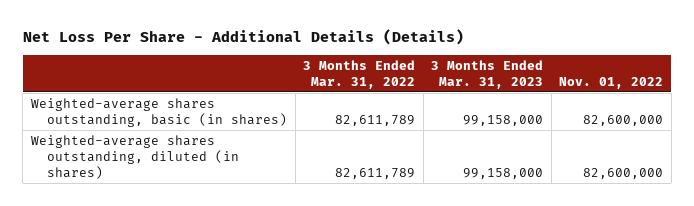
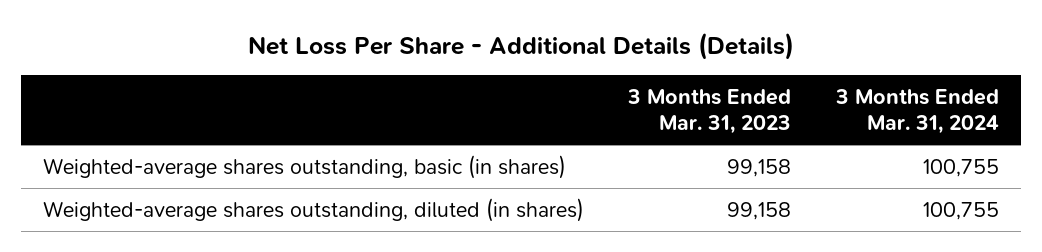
- | 3 Months Ended Mar. 31, 2022 | 3 Months Ended Mar. 31, 2023 | Nov. 01, 2022
+ | 3 Months Ended Mar. 31, 2023 | 3 Months Ended Mar. 31, 2024
- Weighted-average shares outstanding, basic (in shares) | 82,611,789 | 99,158,000 | 82,600,000
- Weighted-average shares outstanding, diluted (in shares) | 82,611,789 | 99,158,000 | 82,600,000
+ Weighted-average shares outstanding, basic (in shares) | 99,158 | 100,755
+ Weighted-average shares outstanding, diluted (in shares) | 99,158 | 100,755

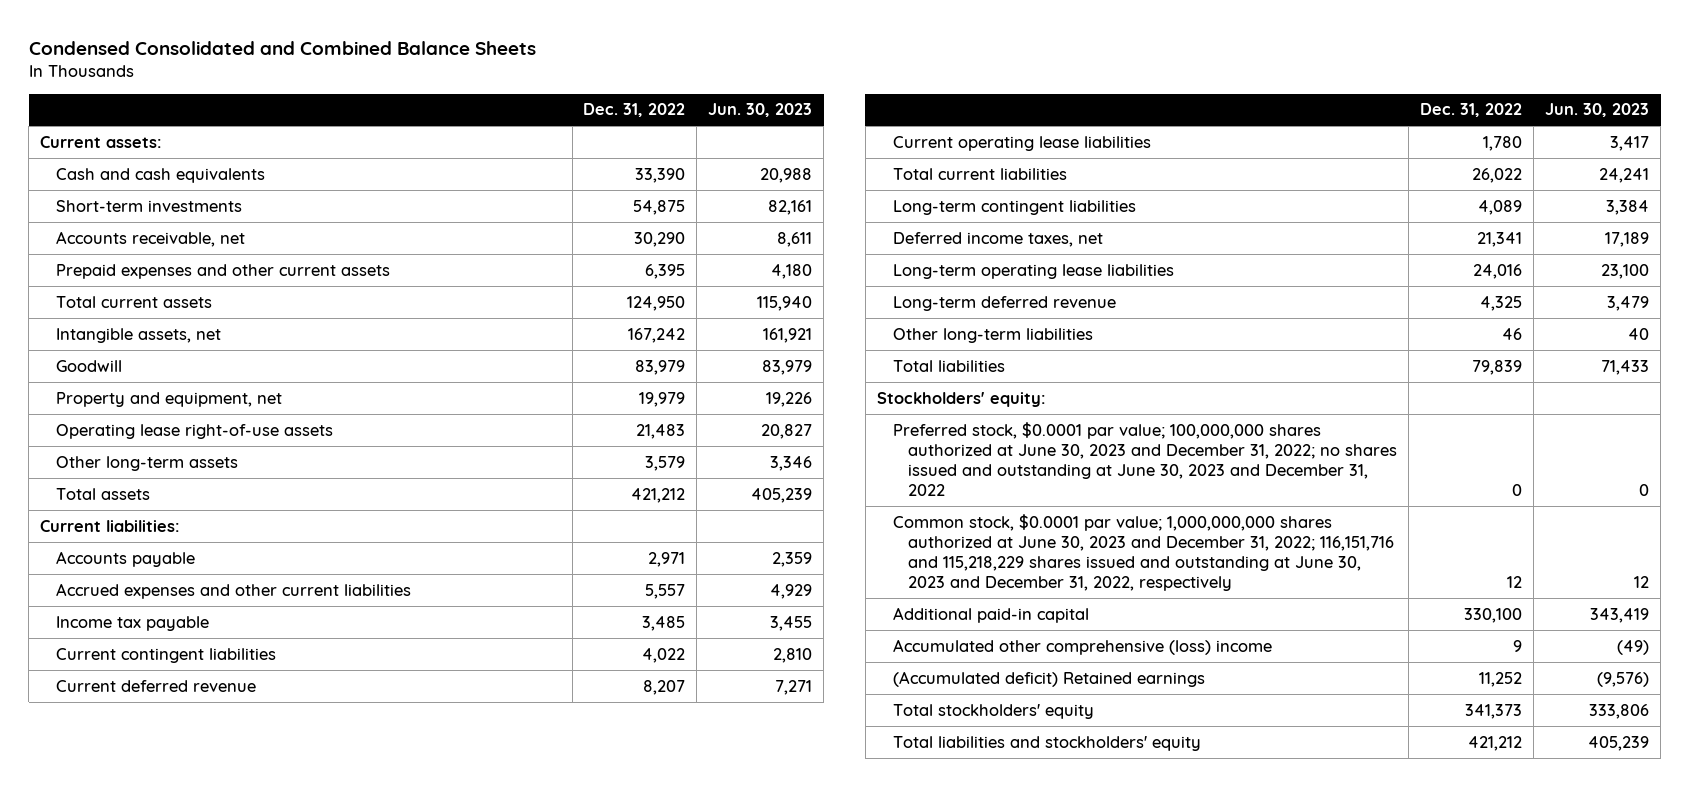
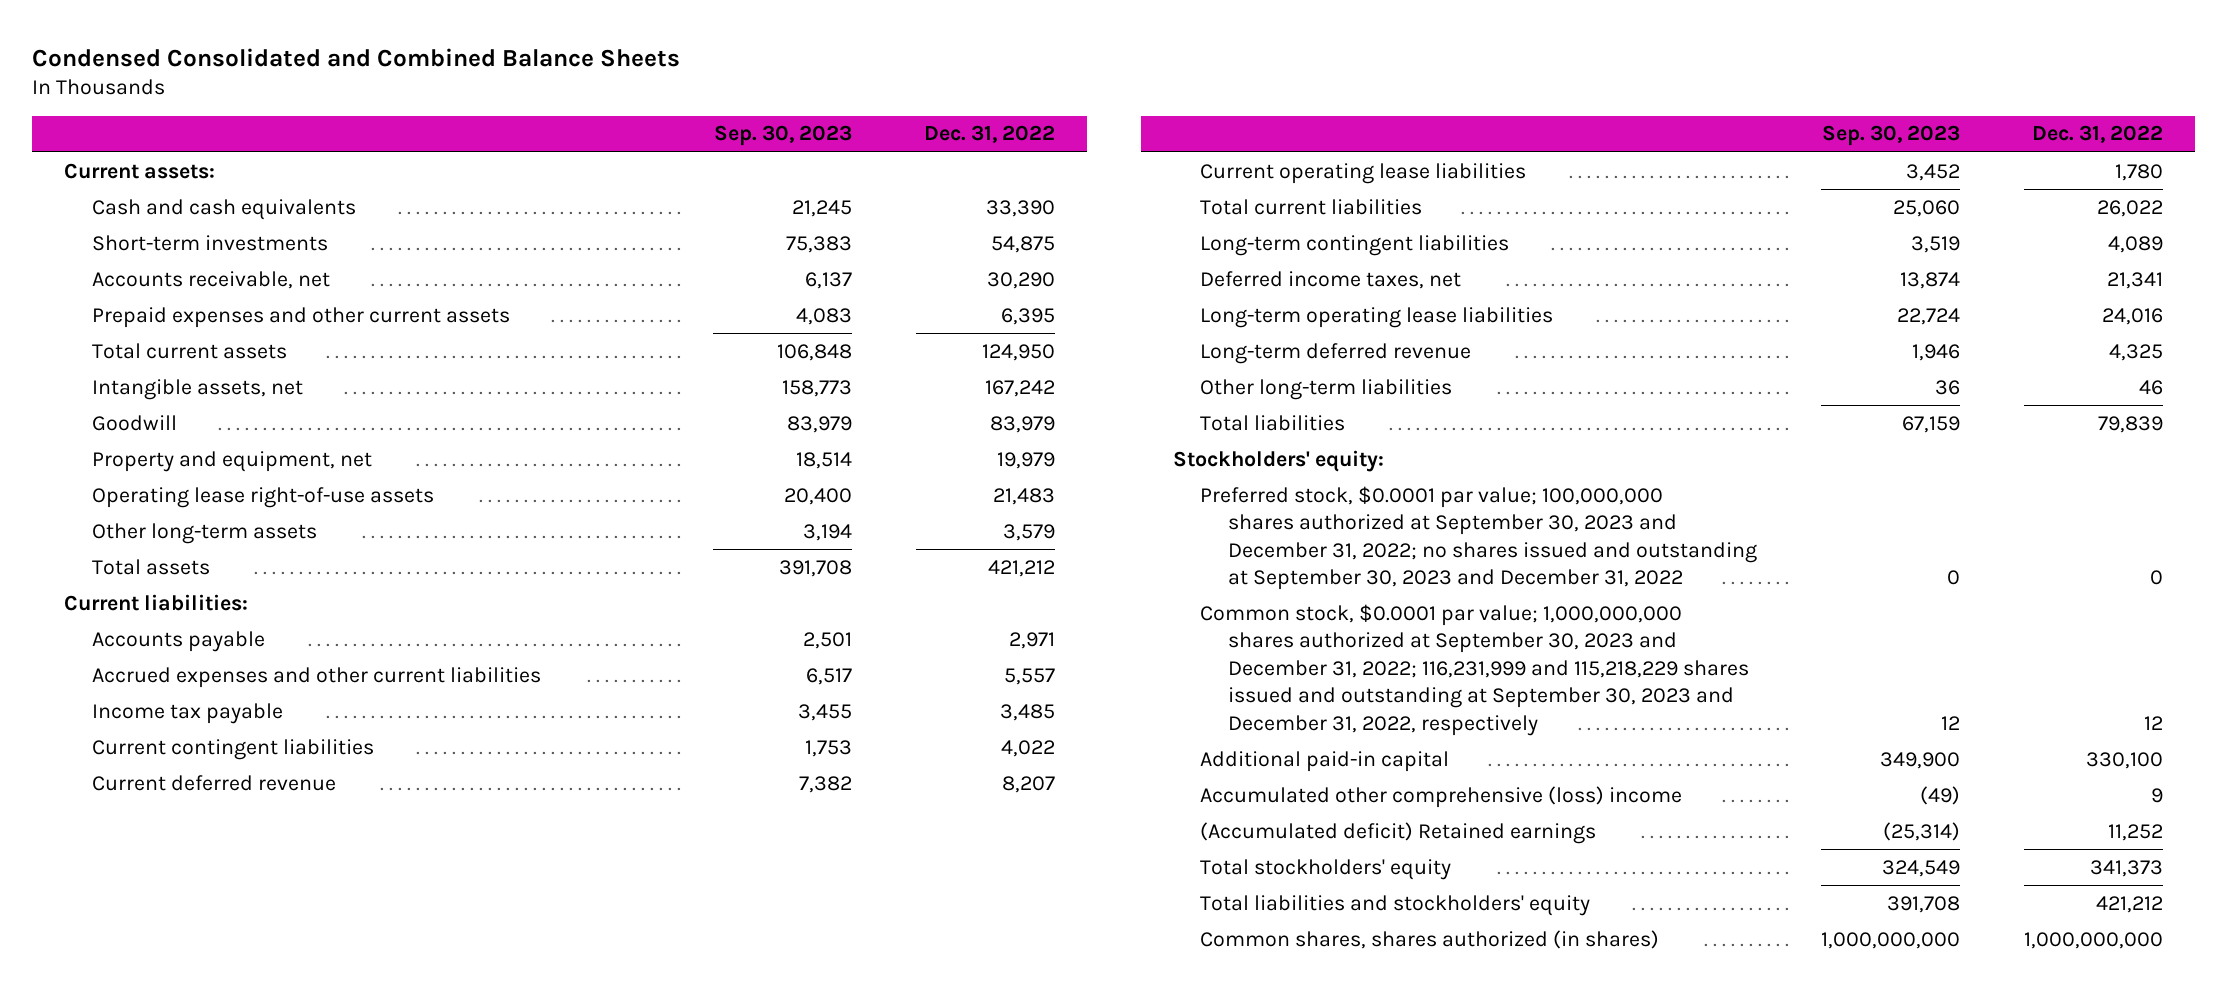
- | Dec. 31, 2022 | Jun. 30, 2023
+ | Sep. 30, 2023 | Dec. 31, 2022
- Preferred stock, $0.0001 par value; 100,000,000 shares authorized at June 30, 2023 and December 31, 2022; no shares issued and outstanding at June 30, 2023 and December 31, 2022 | 0 | 0
- Common stock, $0.0001 par value; 1,000,000,000 shares authorized at June 30, 2023 and December 31, 2022; 116,151,716 and 115,218,229 shares issued and outstanding at June 30, 2023 and December 31, 2022, respectively | 12 | 12
+ Preferred stock, $0.0001 par value; 100,000,000 shares authorized at September 30, 2023 and December 31, 2022; no shares issued and outstanding at September 30, 2023 and December 31, 2022 | 0 | 0
+ Common stock, $0.0001 par value; 1,000,000,000 shares authorized at September 30, 2023 and December 31, 2022; 116,231,999 and 115,218,229 shares issued and outstanding at September 30, 2023 and December 31, 2022, respectively | 12 | 12
+ Common shares, shares authorized (in shares) | 1,000,000,000 | 1,000,000,000

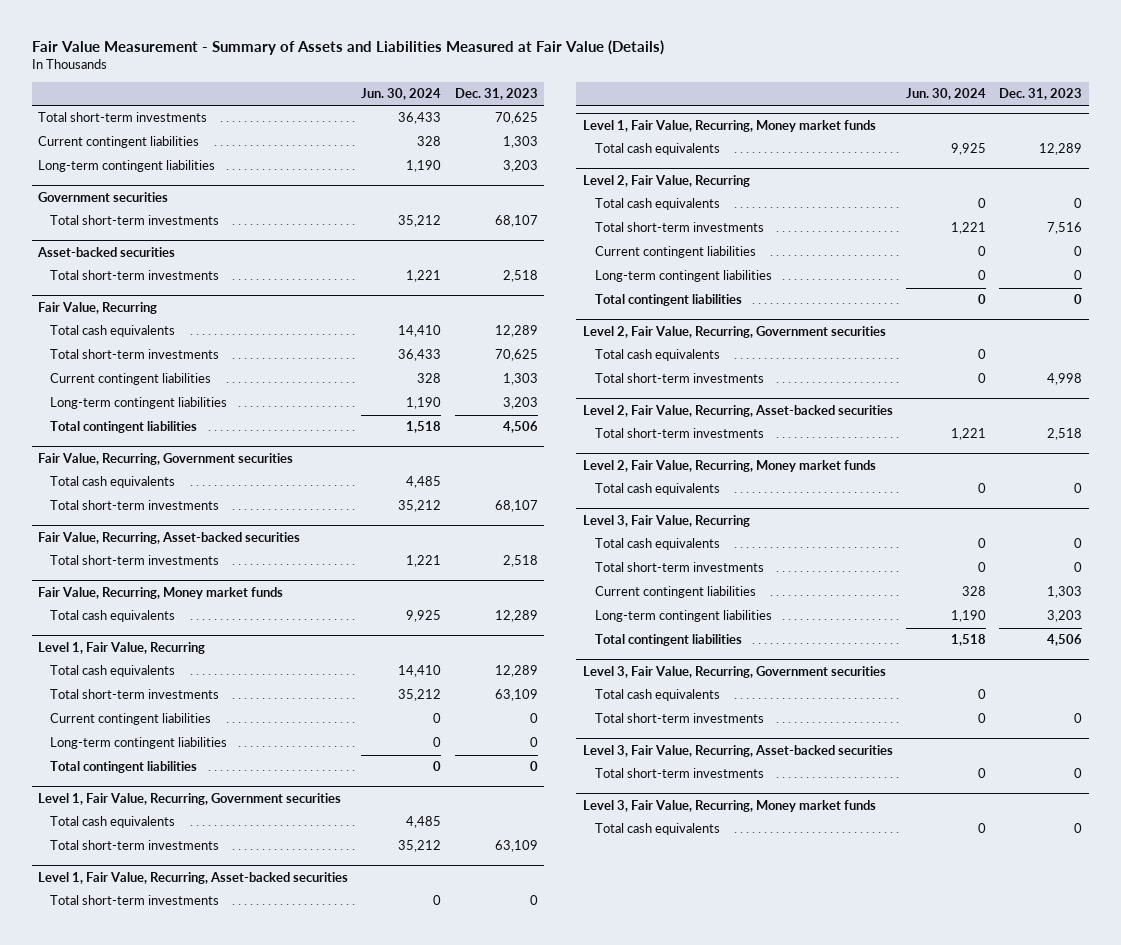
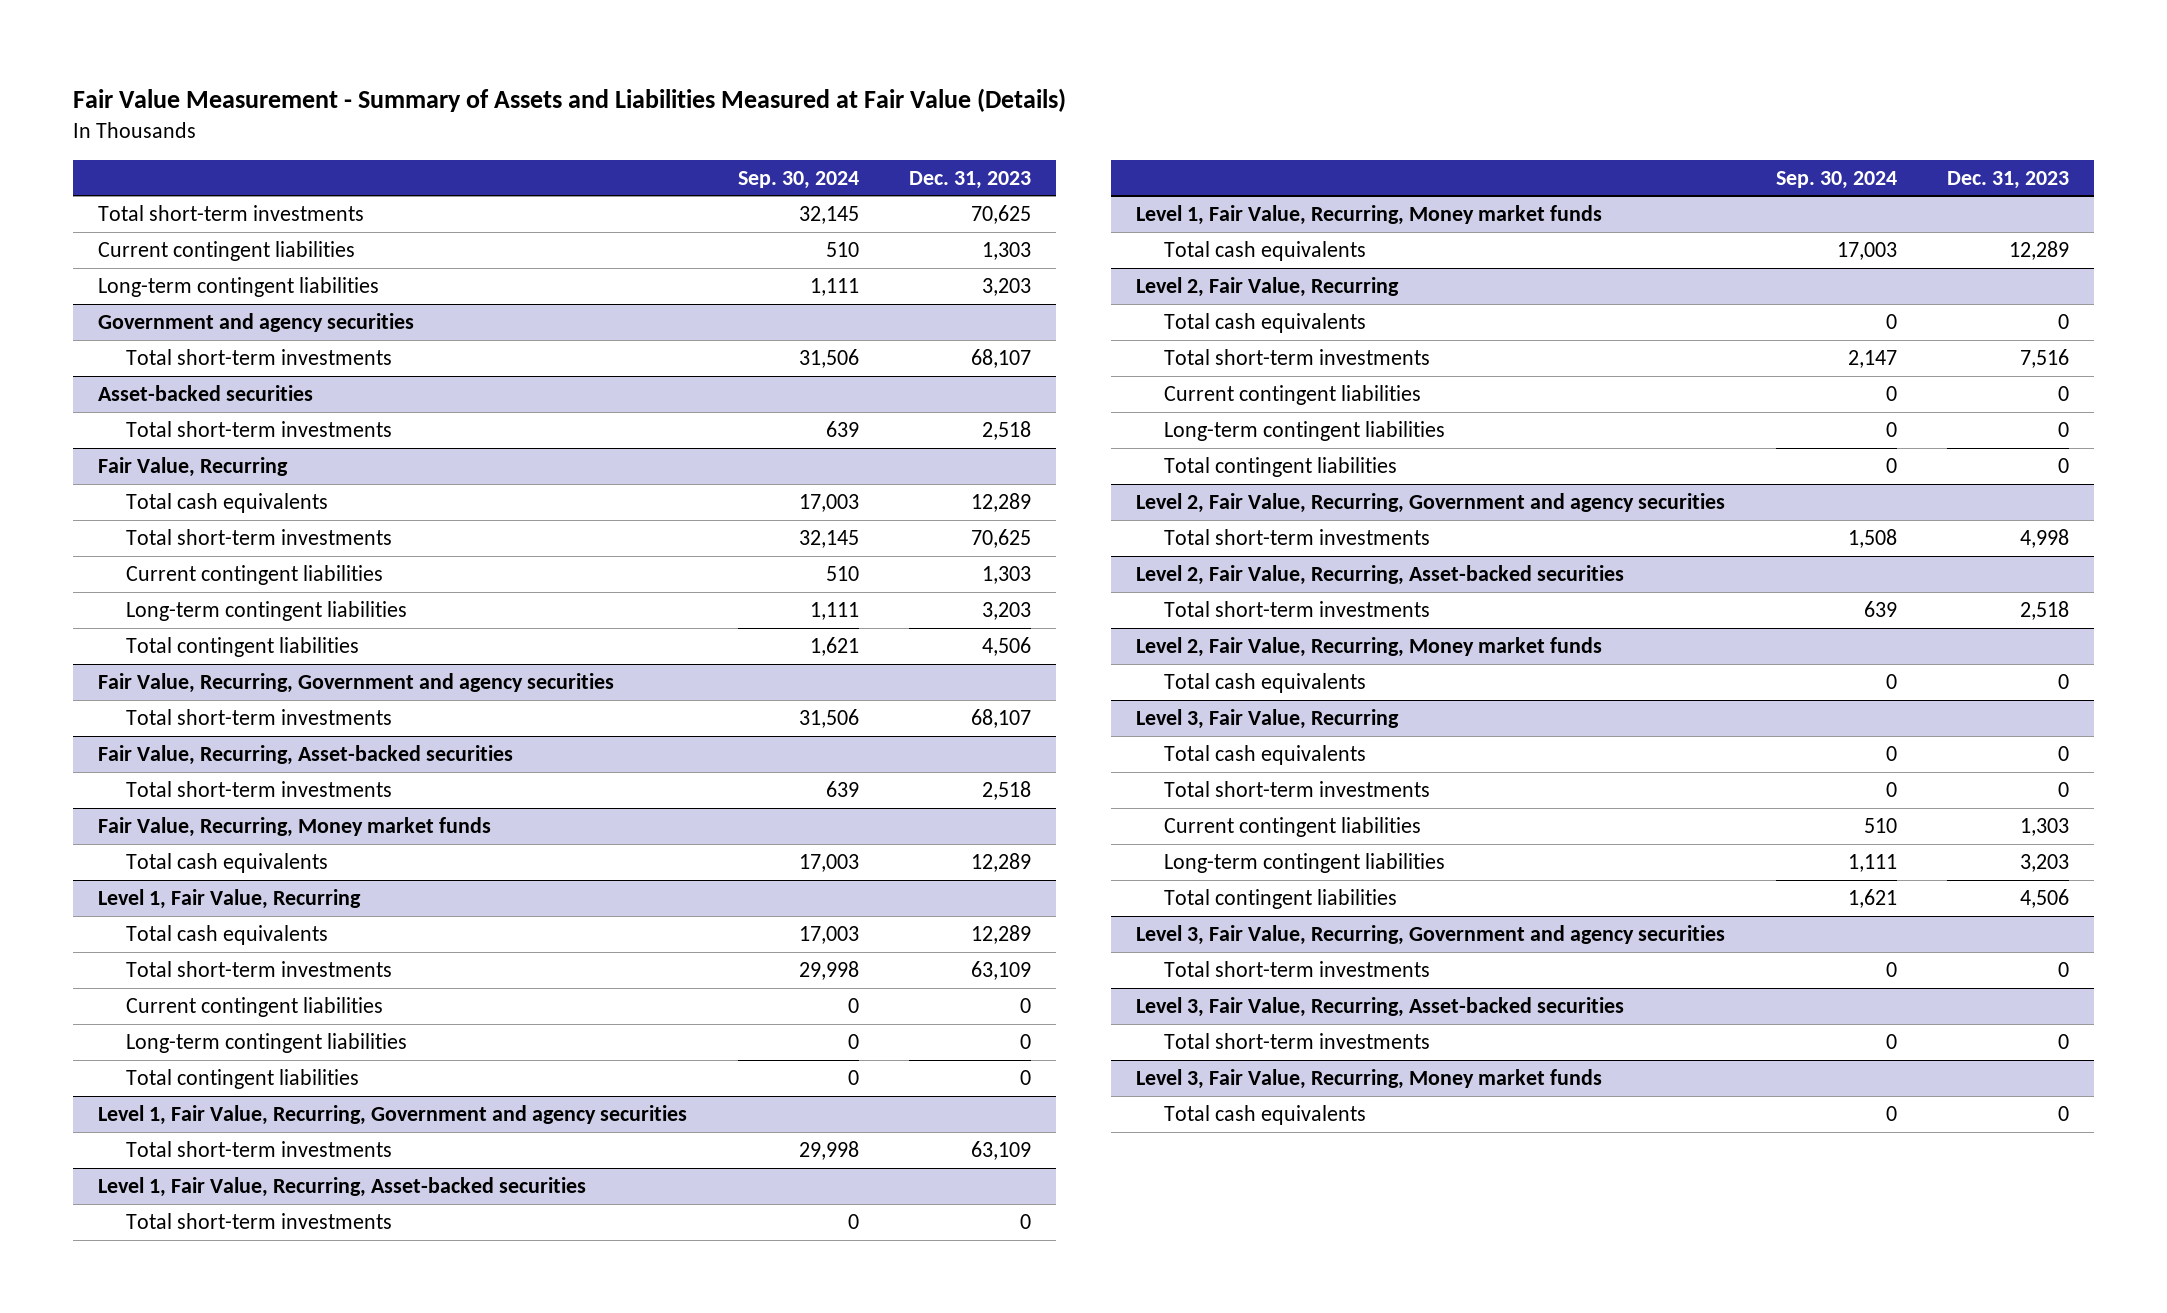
- | Jun. 30, 2024 | Dec. 31, 2023
+ | Sep. 30, 2024 | Dec. 31, 2023
- Government securities
+ Government and agency securities
- Fair Value, Recurring, Government securities
- Total cash equivalents | 4,485 |
+ Fair Value, Recurring, Government and agency securities
- Level 1, Fair Value, Recurring, Government securities
- Total cash equivalents | 4,485 |
+ Level 1, Fair Value, Recurring, Government and agency securities
- Level 2, Fair Value, Recurring, Government securities
- Total cash equivalents | 0 |
+ Level 2, Fair Value, Recurring, Government and agency securities
- Level 3, Fair Value, Recurring, Government securities
- Total cash equivalents | 0 |
+ Level 3, Fair Value, Recurring, Government and agency securities

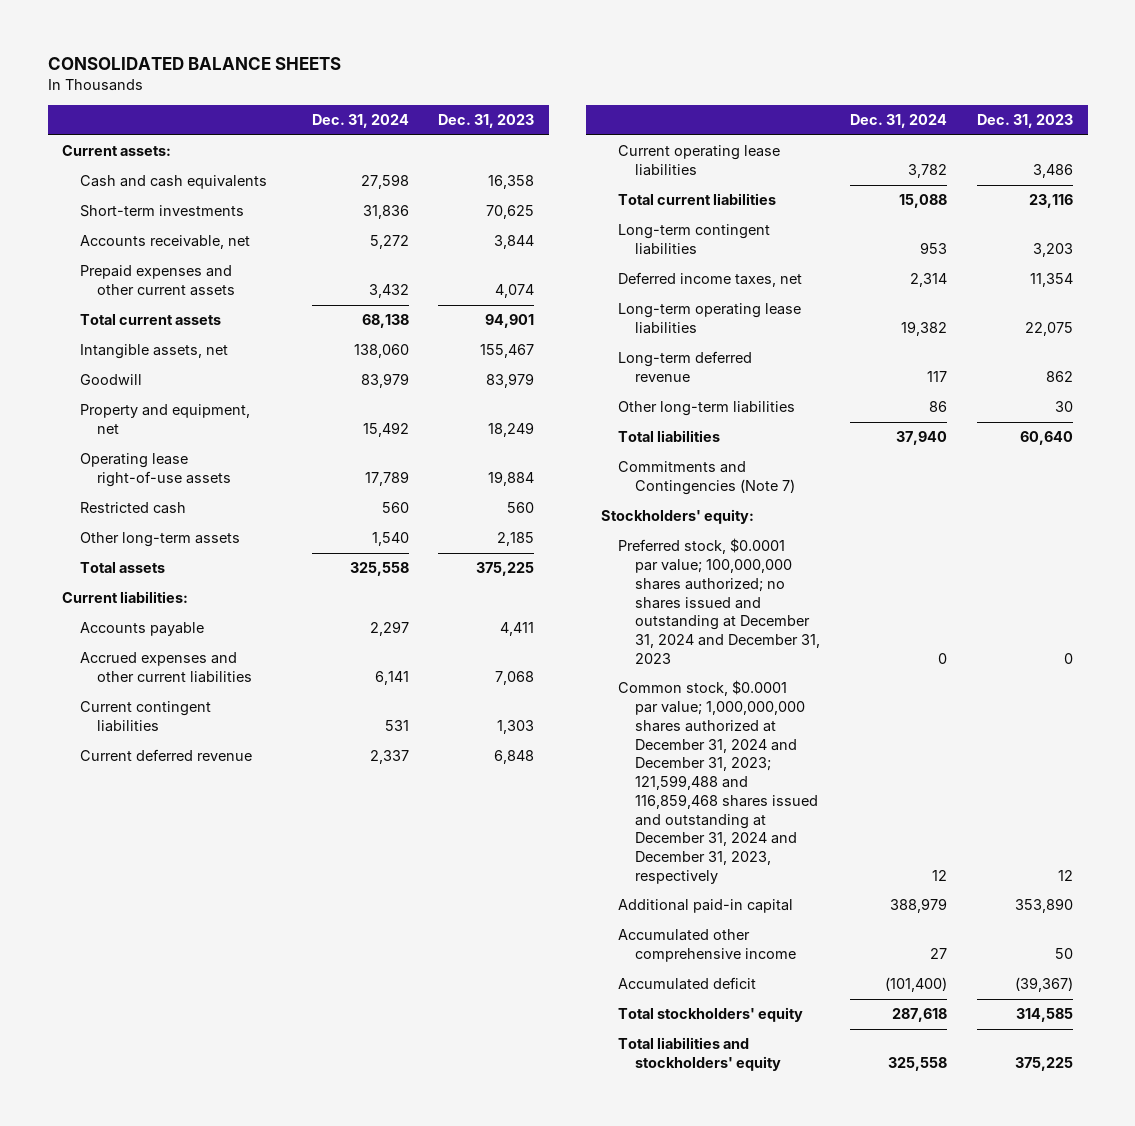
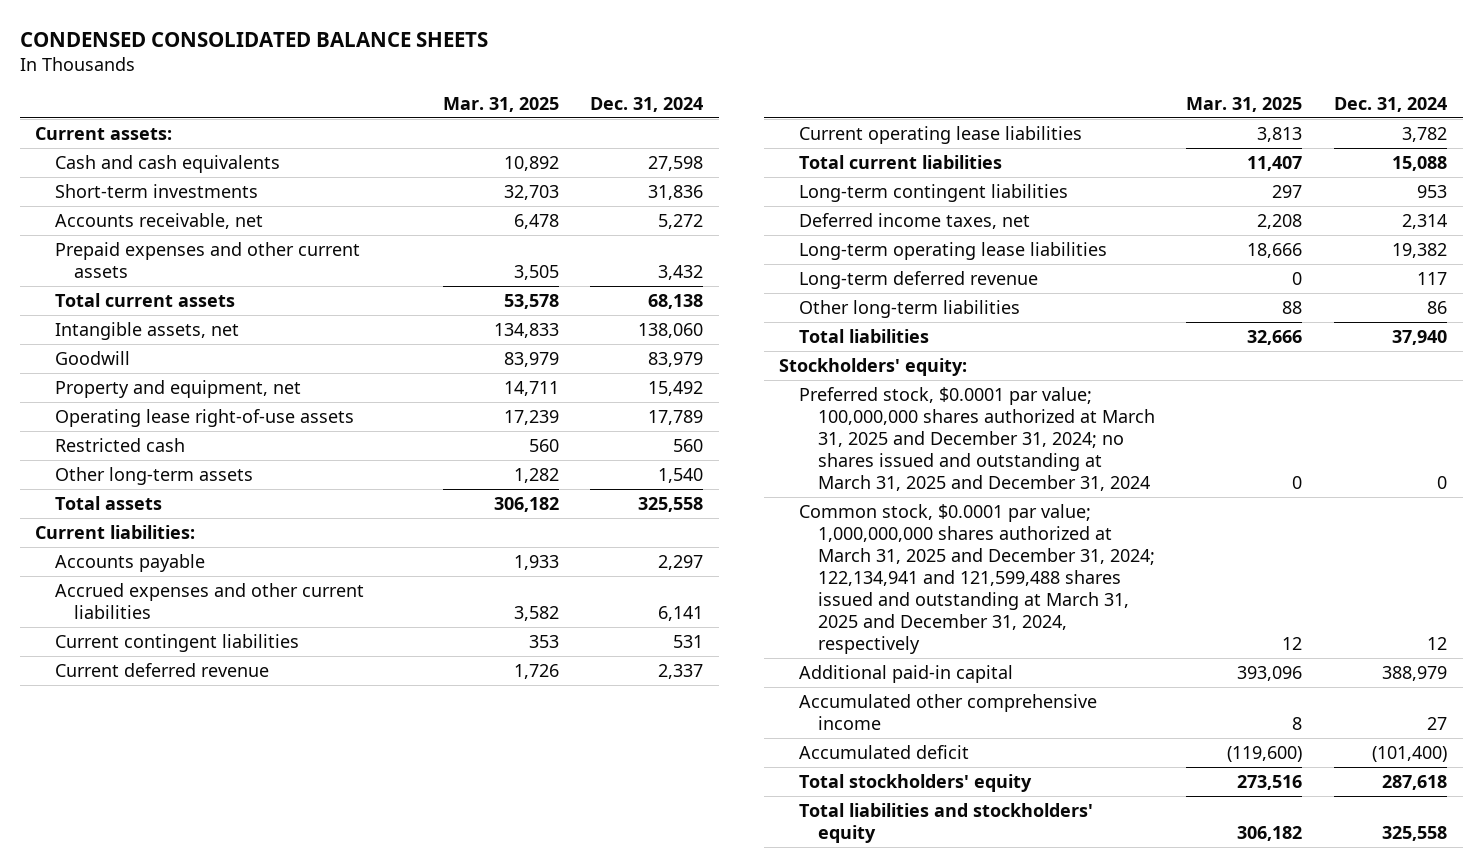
- CONSOLIDATED BALANCE SHEETS
+ CONDENSED CONSOLIDATED BALANCE SHEETS
- | Dec. 31, 2024 | Dec. 31, 2023
+ | Mar. 31, 2025 | Dec. 31, 2024
- Commitments and Contingencies (Note 7)
- Preferred stock, $0.0001 par value; 100,000,000 shares authorized; no shares issued and outstanding at December 31, 2024 and December 31, 2023 | 0 | 0
- Common stock, $0.0001 par value; 1,000,000,000 shares authorized at December 31, 2024 and December 31, 2023; 121,599,488 and 116,859,468 shares issued and outstanding at December 31, 2024 and December 31, 2023, respectively | 12 | 12
+ Preferred stock, $0.0001 par value; 100,000,000 shares authorized at March 31, 2025 and December 31, 2024; no shares issued and outstanding at March 31, 2025 and December 31, 2024 | 0 | 0
+ Common stock, $0.0001 par value; 1,000,000,000 shares authorized at March 31, 2025 and December 31, 2024; 122,134,941 and 121,599,488 shares issued and outstanding at March 31, 2025 and December 31, 2024, respectively | 12 | 12

